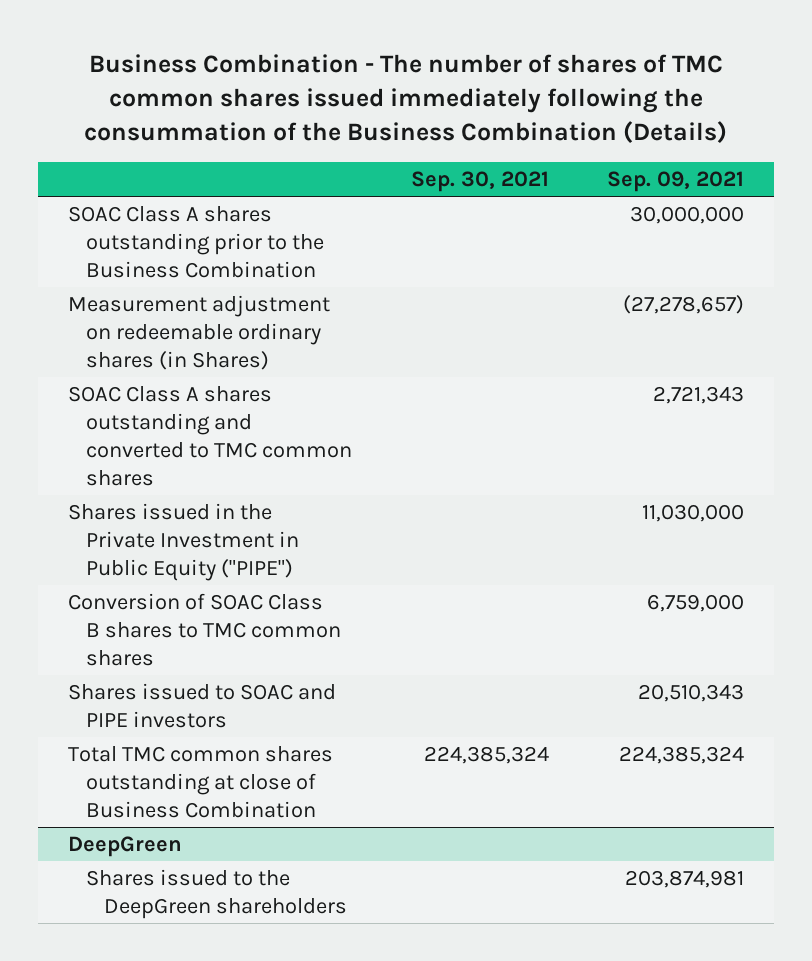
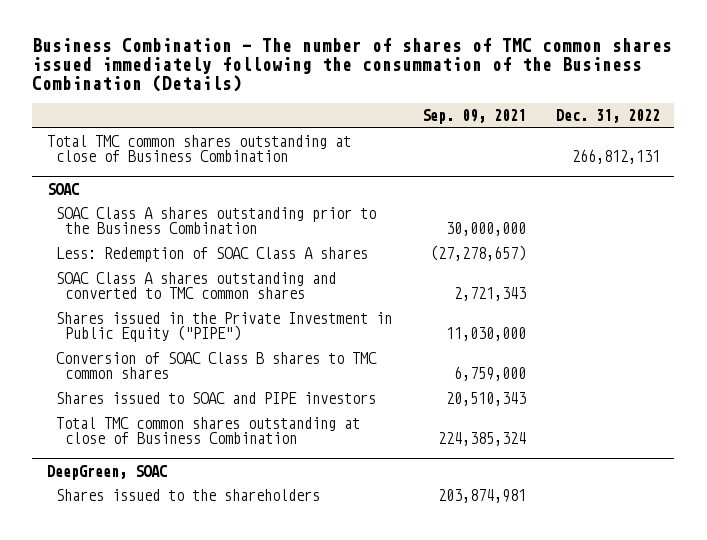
- | Sep. 30, 2021 | Sep. 09, 2021
+ | Sep. 09, 2021 | Dec. 31, 2022
+ Total TMC common shares outstanding at close of Business Combination | | 266,812,131
+ SOAC
- Measurement adjustment on redeemable ordinary shares (in Shares) | | (27,278,657)
+ Less: Redemption of SOAC Class A shares | (27,278,657) |
- DeepGreen
- Shares issued to the DeepGreen shareholders | | 203,874,981
+ DeepGreen, SOAC
+ Shares issued to the shareholders | 203,874,981 |

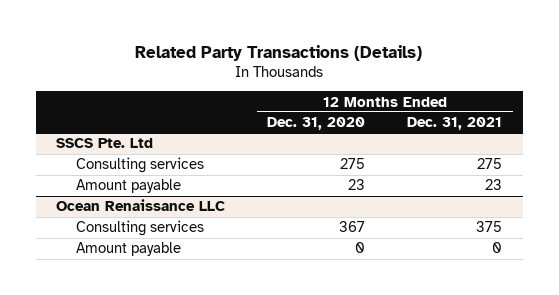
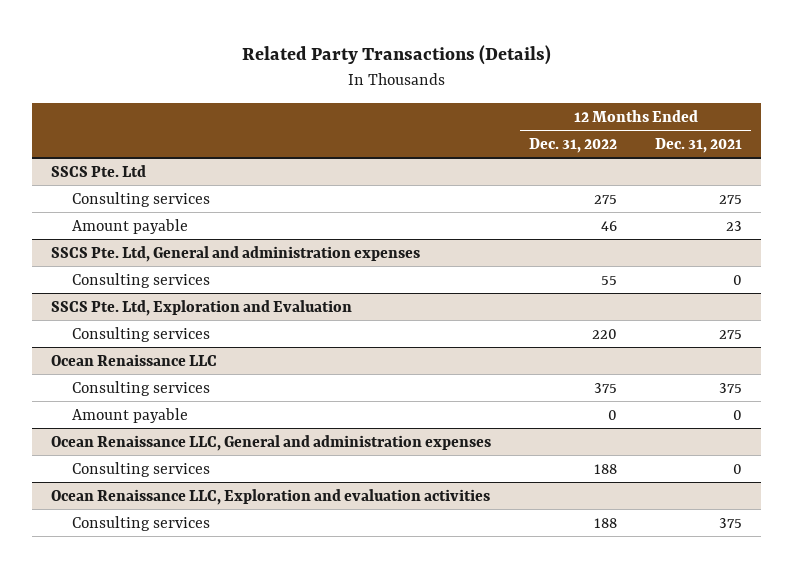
- | 12 Months Ended Dec. 31, 2020 | 12 Months Ended Dec. 31, 2021
+ | 12 Months Ended Dec. 31, 2022 | 12 Months Ended Dec. 31, 2021
+ SSCS Pte. Ltd, General and administration expenses
+ Consulting services | 55 | 0
+ SSCS Pte. Ltd, Exploration and Evaluation
+ Consulting services | 220 | 275
+ Ocean Renaissance LLC, General and administration expenses
+ Consulting services | 188 | 0
+ Ocean Renaissance LLC, Exploration and evaluation activities
+ Consulting services | 188 | 375

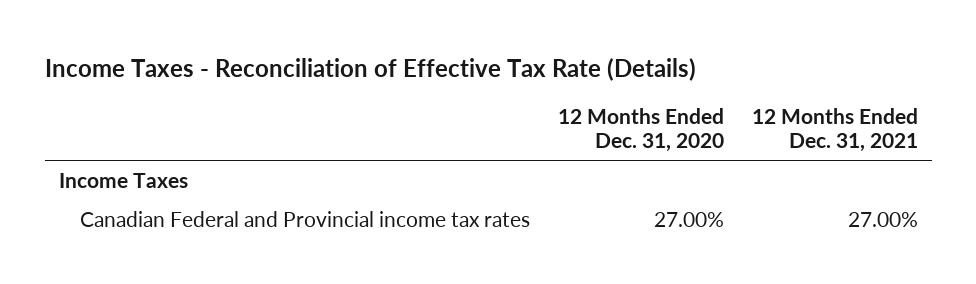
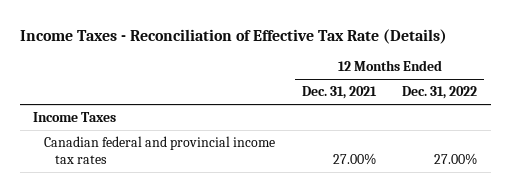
- | 12 Months Ended Dec. 31, 2020 | 12 Months Ended Dec. 31, 2021
+ | 12 Months Ended Dec. 31, 2021 | 12 Months Ended Dec. 31, 2022
- Canadian Federal and Provincial income tax rates | 27.00% | 27.00%
+ Canadian federal and provincial income tax rates | 27.00% | 27.00%

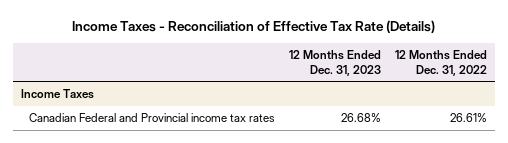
- | 12 Months Ended Dec. 31, 2021 | 12 Months Ended Dec. 31, 2022
+ | 12 Months Ended Dec. 31, 2023 | 12 Months Ended Dec. 31, 2022
- Canadian federal and provincial income tax rates | 27.00% | 27.00%
+ Canadian Federal and Provincial income tax rates | 26.68% | 26.61%

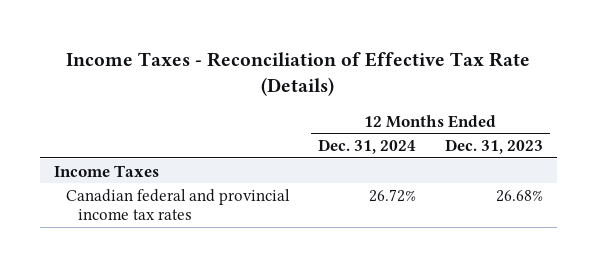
- | 12 Months Ended Dec. 31, 2023 | 12 Months Ended Dec. 31, 2022
+ | 12 Months Ended Dec. 31, 2024 | 12 Months Ended Dec. 31, 2023
- Canadian Federal and Provincial income tax rates | 26.68% | 26.61%
+ Canadian federal and provincial income tax rates | 26.72% | 26.68%

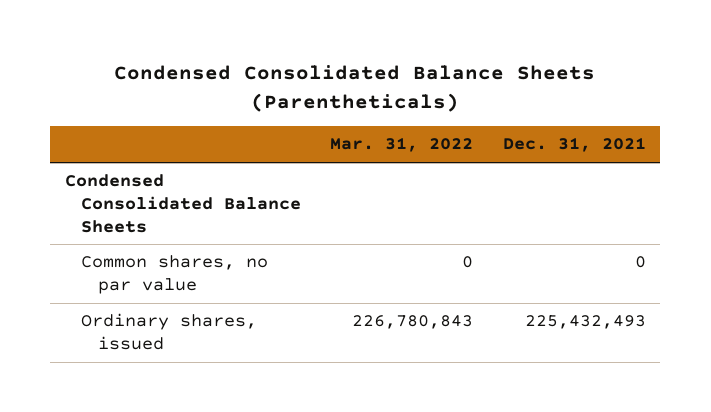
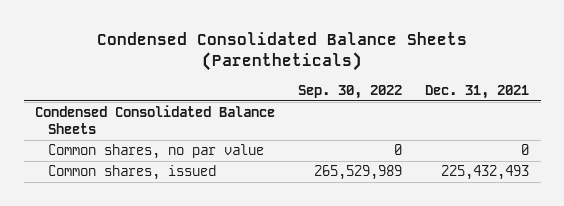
- | Mar. 31, 2022 | Dec. 31, 2021
+ | Sep. 30, 2022 | Dec. 31, 2021
- Ordinary shares, issued | 226,780,843 | 225,432,493
+ Common shares, issued | 265,529,989 | 225,432,493

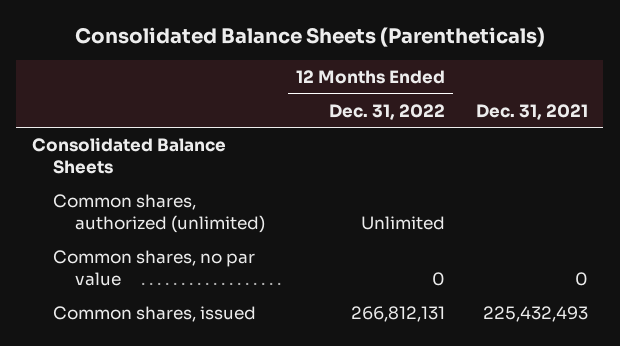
- Condensed Consolidated Balance Sheets (Parentheticals)
+ Consolidated Balance Sheets (Parentheticals)
- | Sep. 30, 2022 | Dec. 31, 2021
+ | 12 Months Ended Dec. 31, 2022 | Dec. 31, 2021
- Condensed Consolidated Balance Sheets
+ Consolidated Balance Sheets
+ Common shares, authorized (unlimited) | Unlimited |

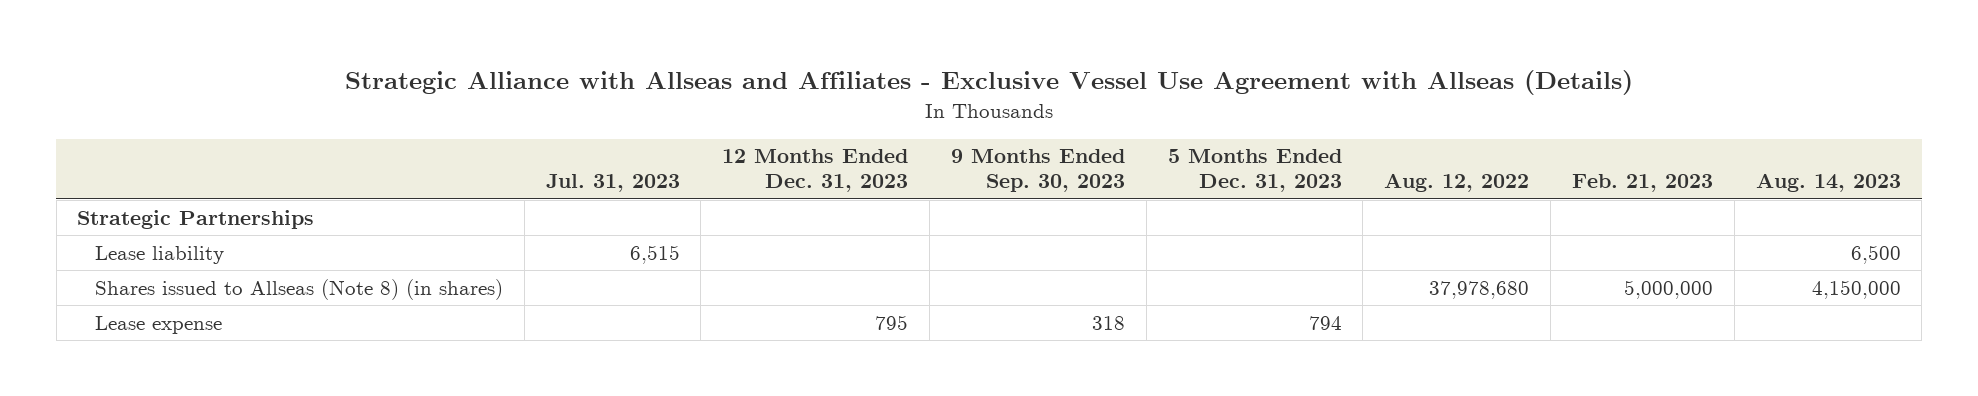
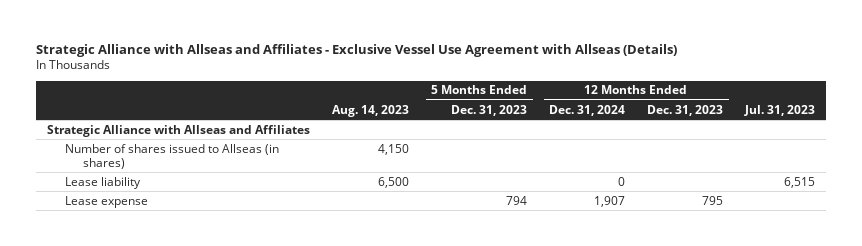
- | Jul. 31, 2023 | 12 Months Ended Dec. 31, 2023 | 9 Months Ended Sep. 30, 2023 | 5 Months Ended Dec. 31, 2023 | Aug. 12, 2022 | Feb. 21, 2023 | Aug. 14, 2023
+ | Aug. 14, 2023 | 5 Months Ended Dec. 31, 2023 | 12 Months Ended Dec. 31, 2024 | 12 Months Ended Dec. 31, 2023 | Jul. 31, 2023
- Strategic Partnerships
+ Strategic Alliance with Allseas and Affiliates
+ Number of shares issued to Allseas (in shares) | 4,150 | | | |
- Shares issued to Allseas (Note 8) (in shares) | | | | | 37,978,680 | 5,000,000 | 4,150,000

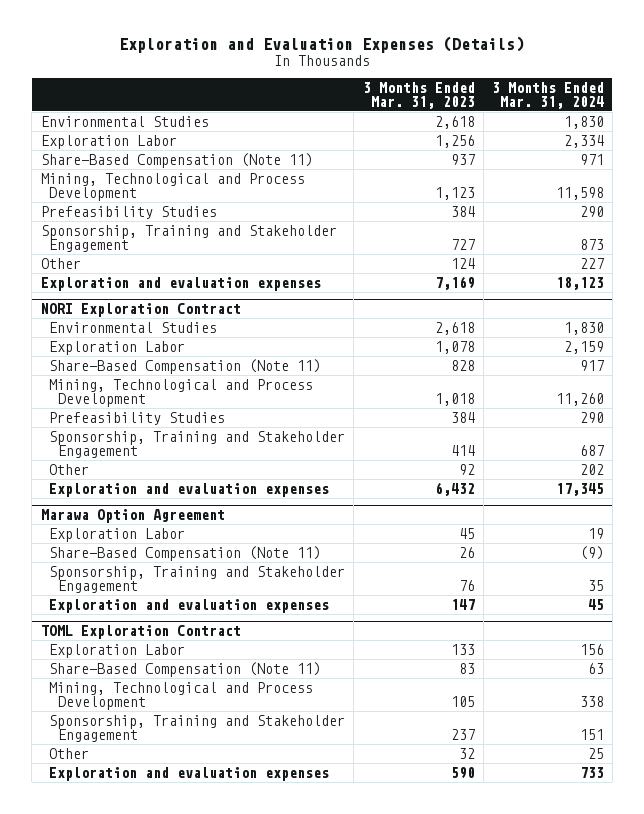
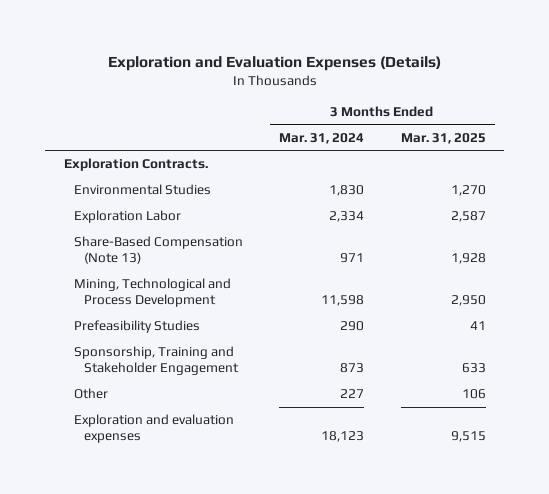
- | 3 Months Ended Mar. 31, 2023 | 3 Months Ended Mar. 31, 2024
+ | 3 Months Ended Mar. 31, 2024 | 3 Months Ended Mar. 31, 2025
+ Exploration Contracts.
- Share-Based Compensation (Note 11) | 937 | 971
+ Share-Based Compensation (Note 13) | 971 | 1,928
- NORI Exploration Contract
- Environmental Studies | 2,618 | 1,830
- Exploration Labor | 1,078 | 2,159
- Share-Based Compensation (Note 11) | 828 | 917
- Mining, Technological and Process Development | 1,018 | 11,260
- Prefeasibility Studies | 384 | 290
- Sponsorship, Training and Stakeholder Engagement | 414 | 687
- Other | 92 | 202
- Exploration and evaluation expenses | 6,432 | 17,345
- Marawa Option Agreement
- Exploration Labor | 45 | 19
- Share-Based Compensation (Note 11) | 26 | (9)
- Sponsorship, Training and Stakeholder Engagement | 76 | 35
- Exploration and evaluation expenses | 147 | 45
- TOML Exploration Contract
- Exploration Labor | 133 | 156
- Share-Based Compensation (Note 11) | 83 | 63
- Mining, Technological and Process Development | 105 | 338
- Sponsorship, Training and Stakeholder Engagement | 237 | 151
- Other | 32 | 25
- Exploration and evaluation expenses | 590 | 733

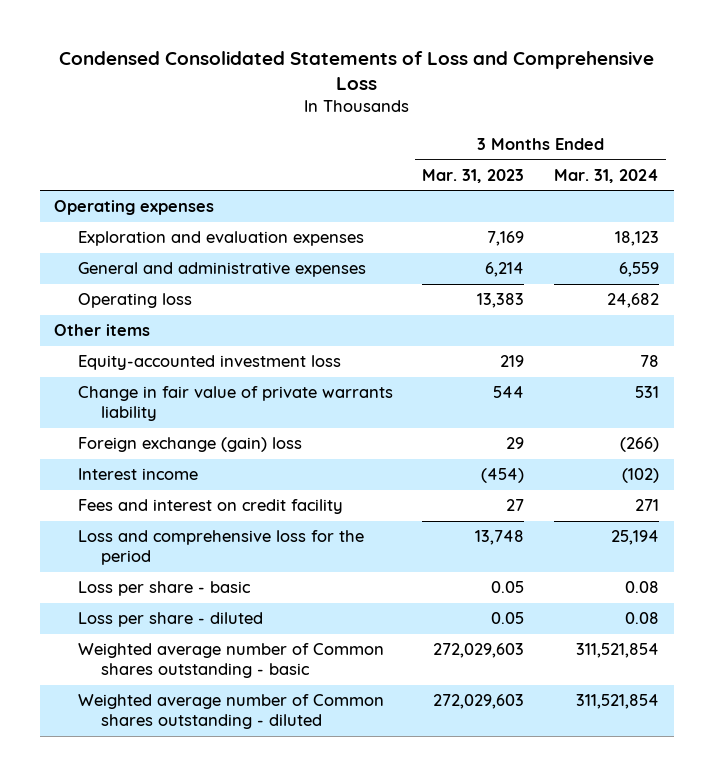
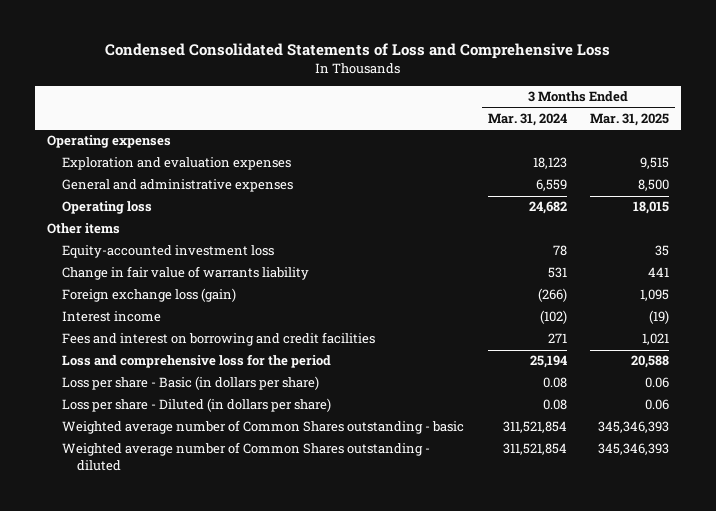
- | 3 Months Ended Mar. 31, 2023 | 3 Months Ended Mar. 31, 2024
+ | 3 Months Ended Mar. 31, 2024 | 3 Months Ended Mar. 31, 2025
- Change in fair value of private warrants liability | 544 | 531
- Foreign exchange (gain) loss | 29 | (266)
+ Change in fair value of warrants liability | 531 | 441
+ Foreign exchange loss (gain) | (266) | 1,095
- Fees and interest on credit facility | 27 | 271
+ Fees and interest on borrowing and credit facilities | 271 | 1,021
- Loss per share - basic | 0.05 | 0.08
- Loss per share - diluted | 0.05 | 0.08
- Weighted average number of Common shares outstanding - basic | 272,029,603 | 311,521,854
- Weighted average number of Common shares outstanding - diluted | 272,029,603 | 311,521,854
+ Loss per share - Basic (in dollars per share) | 0.08 | 0.06
+ Loss per share - Diluted (in dollars per share) | 0.08 | 0.06
+ Weighted average number of Common Shares outstanding - basic | 311,521,854 | 345,346,393
+ Weighted average number of Common Shares outstanding - diluted | 311,521,854 | 345,346,393

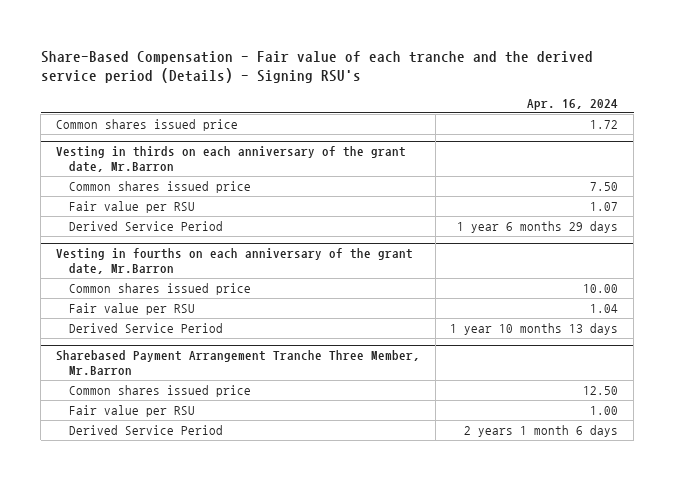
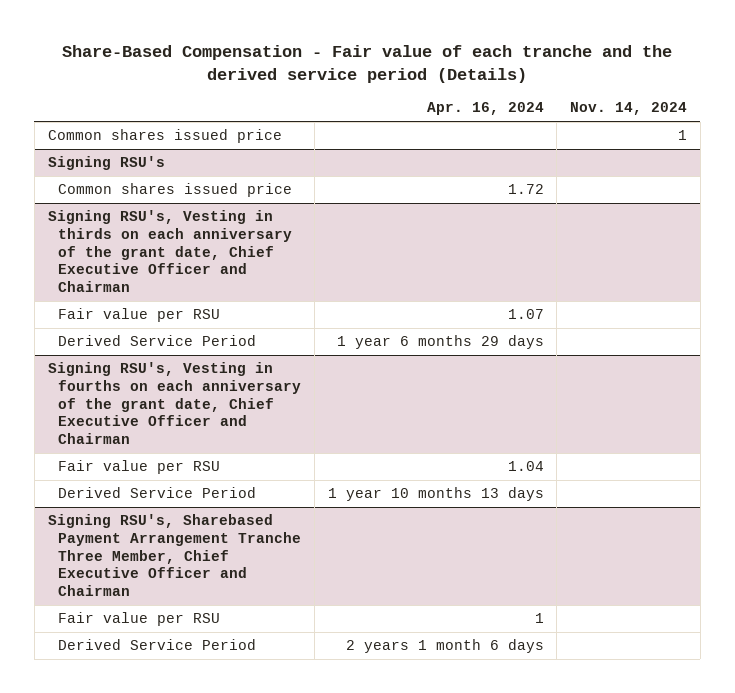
- Share-Based Compensation - Fair value of each tranche and the derived service period (Details) - Signing RSU's
+ Share-Based Compensation - Fair value of each tranche and the derived service period (Details)
- | Apr. 16, 2024
+ | Apr. 16, 2024 | Nov. 14, 2024
+ Common shares issued price | | 1
+ Signing RSU's
- Vesting in thirds on each anniversary of the grant date, Mr.Barron
- Common shares issued price | 7.50
+ Signing RSU's, Vesting in thirds on each anniversary of the grant date, Chief Executive Officer and Chairman
- Vesting in fourths on each anniversary of the grant date, Mr.Barron
- Common shares issued price | 10.00
+ Signing RSU's, Vesting in fourths on each anniversary of the grant date, Chief Executive Officer and Chairman
- Sharebased Payment Arrangement Tranche Three Member, Mr.Barron
- Common shares issued price | 12.50
- Fair value per RSU | 1.00
+ Signing RSU's, Sharebased Payment Arrangement Tranche Three Member, Chief Executive Officer and Chairman
+ Fair value per RSU | 1 |

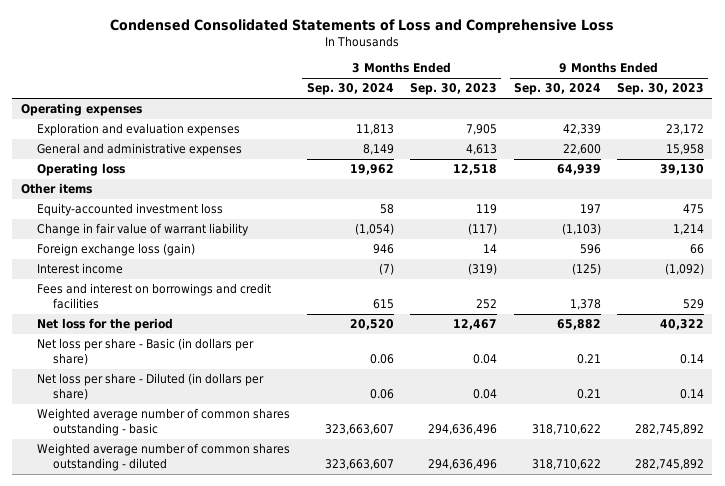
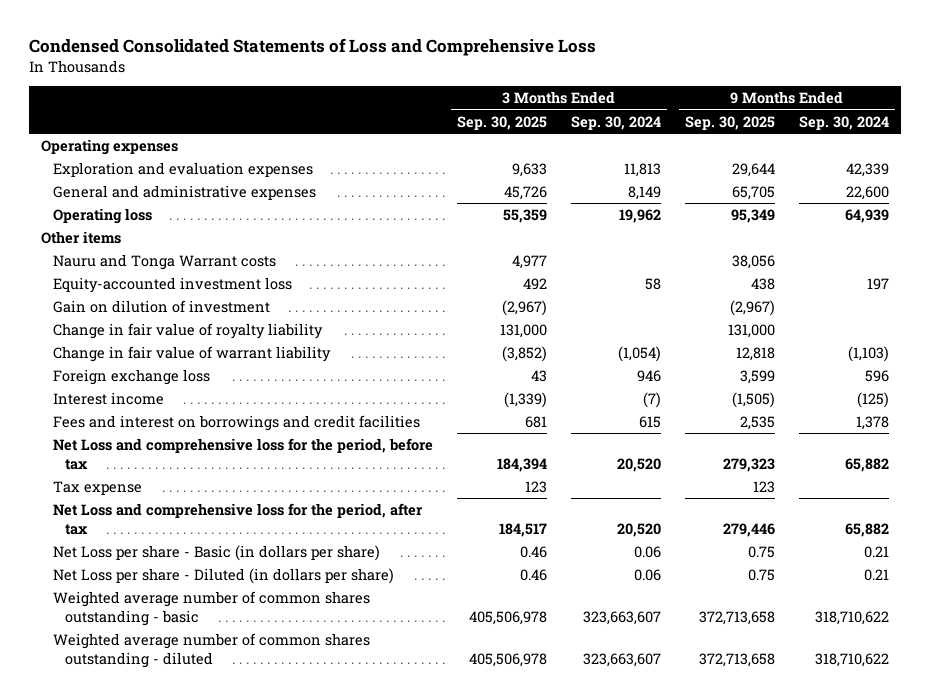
- | 3 Months Ended Sep. 30, 2024 | 3 Months Ended Sep. 30, 2023 | 9 Months Ended Sep. 30, 2024 | 9 Months Ended Sep. 30, 2023
+ | 3 Months Ended Sep. 30, 2025 | 3 Months Ended Sep. 30, 2024 | 9 Months Ended Sep. 30, 2025 | 9 Months Ended Sep. 30, 2024
+ Nauru and Tonga Warrant costs | 4,977 | | 38,056 |
+ Gain on dilution of investment | (2,967) | | (2,967) |
+ Change in fair value of royalty liability | 131,000 | | 131,000 |
- Foreign exchange loss (gain) | 946 | 14 | 596 | 66
+ Foreign exchange loss | 43 | 946 | 3,599 | 596
- Net loss for the period | 20,520 | 12,467 | 65,882 | 40,322
- Net loss per share - Basic (in dollars per share) | 0.06 | 0.04 | 0.21 | 0.14
- Net loss per share - Diluted (in dollars per share) | 0.06 | 0.04 | 0.21 | 0.14
+ Net Loss and comprehensive loss for the period, before tax | 184,394 | 20,520 | 279,323 | 65,882
+ Tax expense | 123 | | 123 |
+ Net Loss and comprehensive loss for the period, after tax | 184,517 | 20,520 | 279,446 | 65,882
+ Net Loss per share - Basic (in dollars per share) | 0.46 | 0.06 | 0.75 | 0.21
+ Net Loss per share - Diluted (in dollars per share) | 0.46 | 0.06 | 0.75 | 0.21

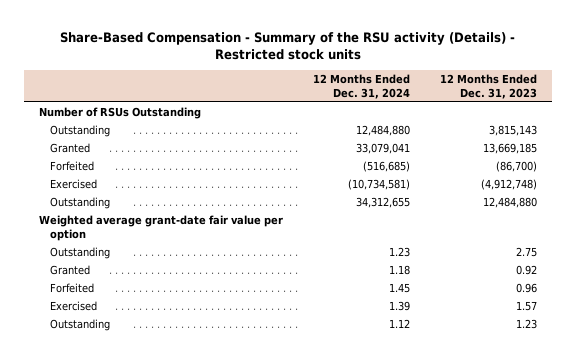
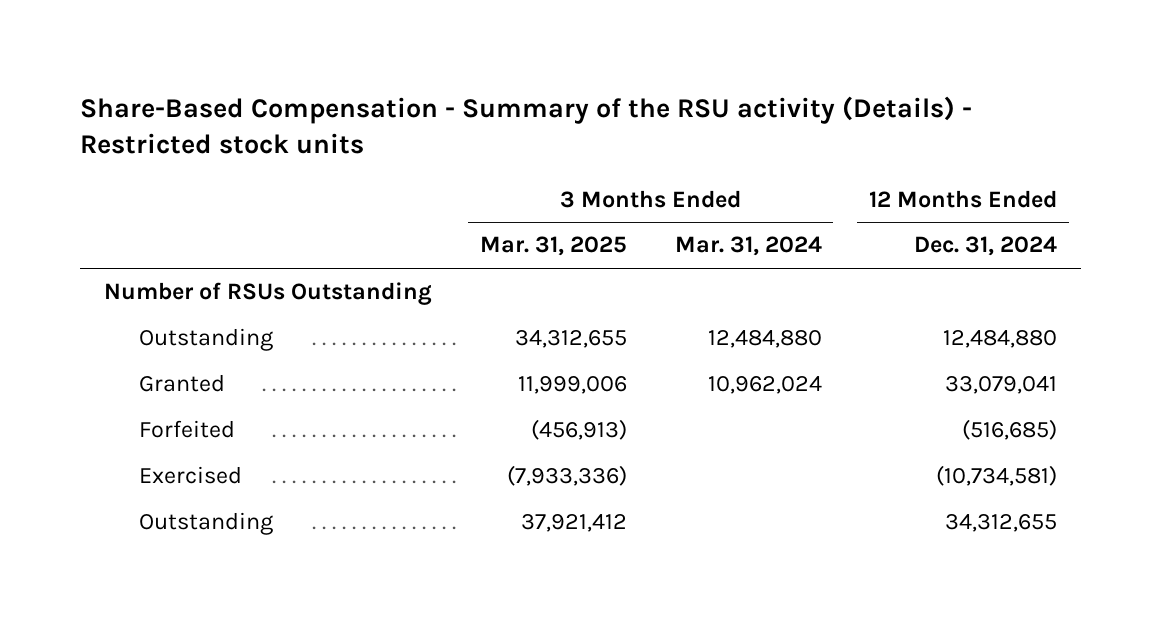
- | 12 Months Ended Dec. 31, 2024 | 12 Months Ended Dec. 31, 2023
+ | 3 Months Ended Mar. 31, 2025 | 3 Months Ended Mar. 31, 2024 | 12 Months Ended Dec. 31, 2024
- Weighted average grant-date fair value per option
- Outstanding | 1.23 | 2.75
- Granted | 1.18 | 0.92
- Forfeited | 1.45 | 0.96
- Exercised | 1.39 | 1.57
- Outstanding | 1.12 | 1.23

